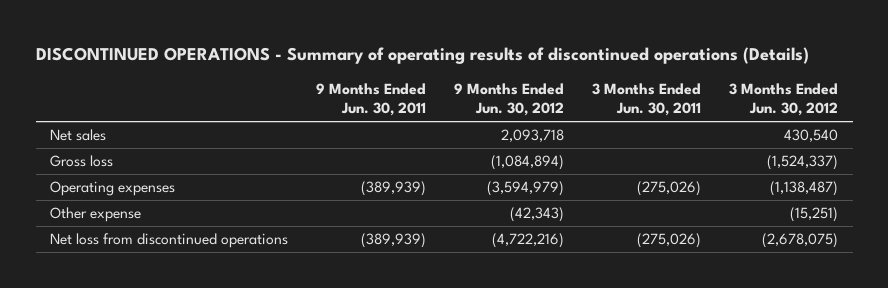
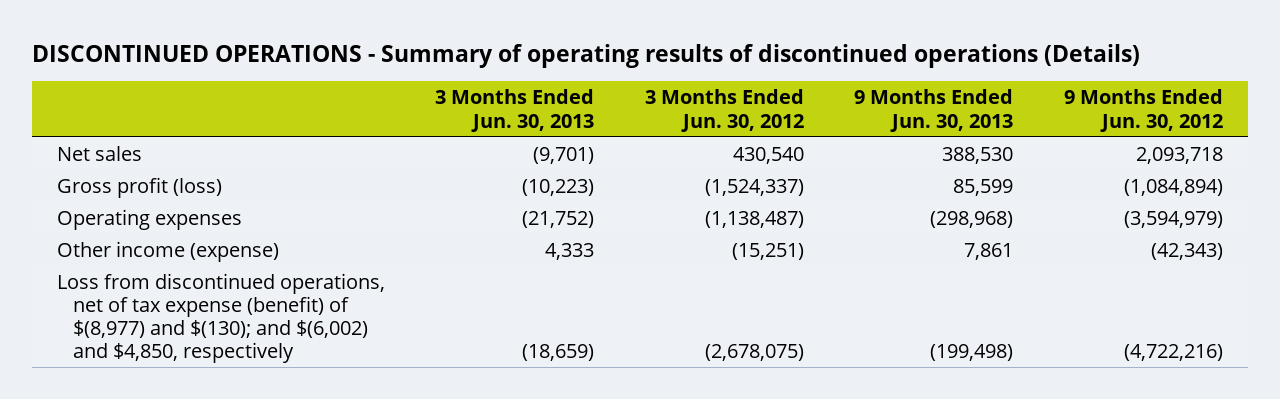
- | 9 Months Ended Jun. 30, 2011 | 9 Months Ended Jun. 30, 2012 | 3 Months Ended Jun. 30, 2011 | 3 Months Ended Jun. 30, 2012
+ | 3 Months Ended Jun. 30, 2013 | 3 Months Ended Jun. 30, 2012 | 9 Months Ended Jun. 30, 2013 | 9 Months Ended Jun. 30, 2012
- Gross loss | | (1,084,894) | | (1,524,337)
+ Gross profit (loss) | (10,223) | (1,524,337) | 85,599 | (1,084,894)
- Other expense | | (42,343) | | (15,251)
- Net loss from discontinued operations | (389,939) | (4,722,216) | (275,026) | (2,678,075)
+ Other income (expense) | 4,333 | (15,251) | 7,861 | (42,343)
+ Loss from discontinued operations, net of tax expense (benefit) of $(8,977) and $(130); and $(6,002) and $4,850, respectively | (18,659) | (2,678,075) | (199,498) | (4,722,216)

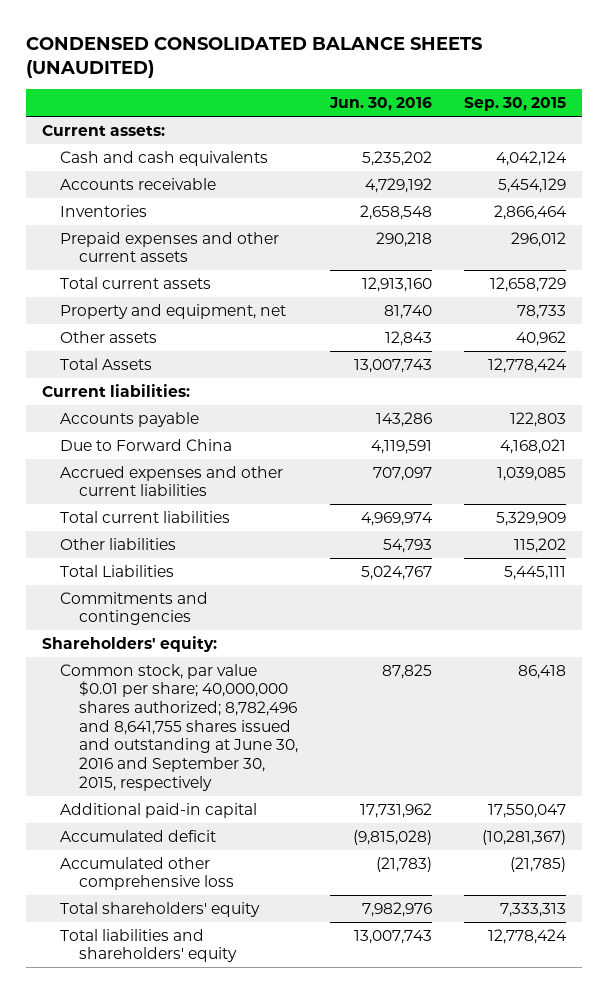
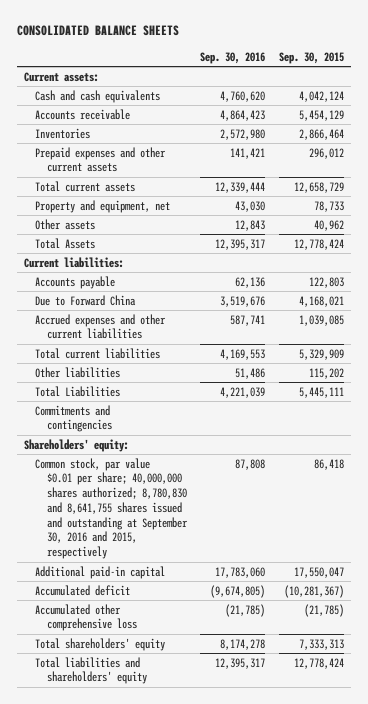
- CONDENSED CONSOLIDATED BALANCE SHEETS (UNAUDITED)
+ CONSOLIDATED BALANCE SHEETS
- | Jun. 30, 2016 | Sep. 30, 2015
+ | Sep. 30, 2016 | Sep. 30, 2015
- Common stock, par value $0.01 per share; 40,000,000 shares authorized; 8,782,496 and 8,641,755 shares issued and outstanding at June 30, 2016 and September 30, 2015, respectively | 87,825 | 86,418
+ Common stock, par value $0.01 per share; 40,000,000 shares authorized; 8,780,830 and 8,641,755 shares issued and outstanding at September 30, 2016 and 2015, respectively | 87,808 | 86,418

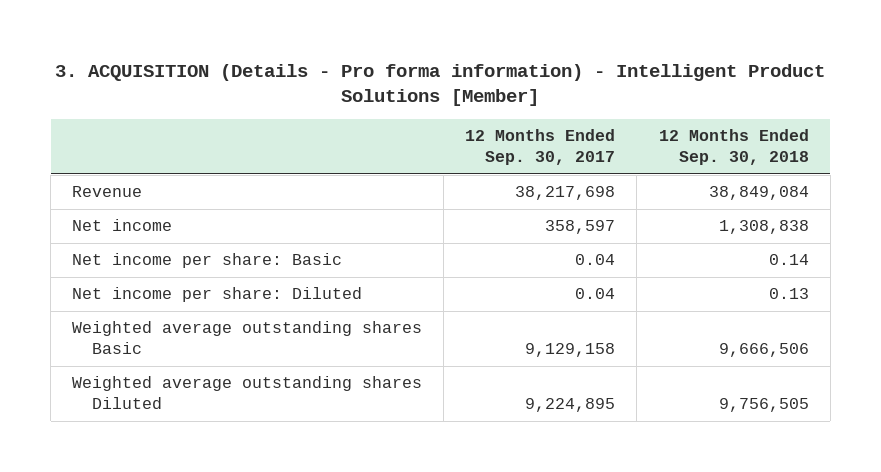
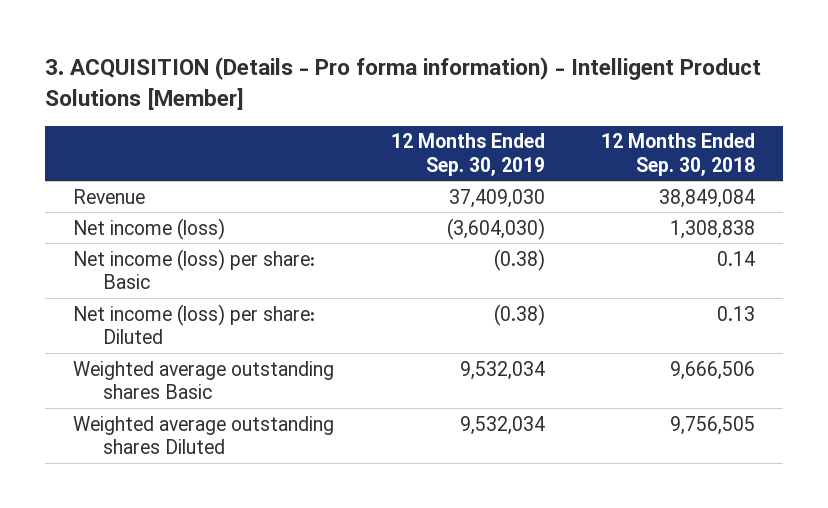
- | 12 Months Ended Sep. 30, 2017 | 12 Months Ended Sep. 30, 2018
+ | 12 Months Ended Sep. 30, 2019 | 12 Months Ended Sep. 30, 2018
- Net income | 358,597 | 1,308,838
- Net income per share: Basic | 0.04 | 0.14
- Net income per share: Diluted | 0.04 | 0.13
+ Net income (loss) | (3,604,030) | 1,308,838
+ Net income (loss) per share: Basic | (0.38) | 0.14
+ Net income (loss) per share: Diluted | (0.38) | 0.13

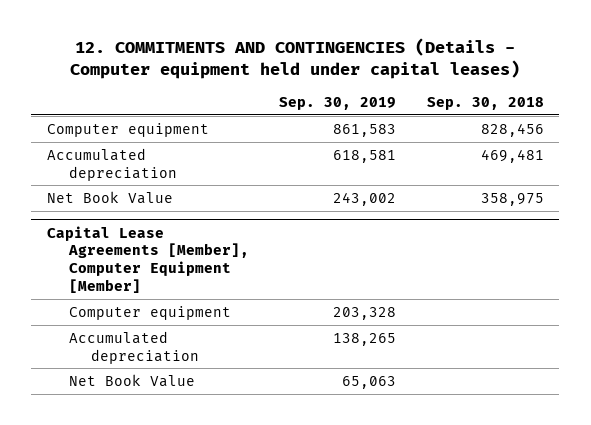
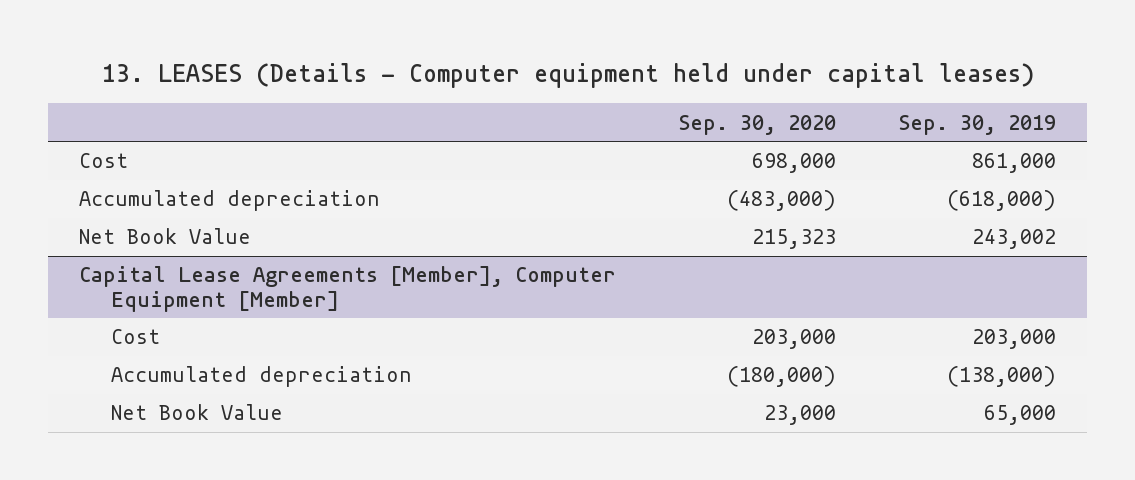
- 12. COMMITMENTS AND CONTINGENCIES (Details - Computer equipment held under capital leases)
+ 13. LEASES (Details - Computer equipment held under capital leases)
- | Sep. 30, 2019 | Sep. 30, 2018
+ | Sep. 30, 2020 | Sep. 30, 2019
- Computer equipment | 861,583 | 828,456
- Accumulated depreciation | 618,581 | 469,481
+ Cost | 698,000 | 861,000
+ Accumulated depreciation | (483,000) | (618,000)
@ Capital Lease Agreements [Member], Computer Equipment [Member]
- Computer equipment | 203,328 |
- Accumulated depreciation | 138,265 |
- Net Book Value | 65,063 |
+ Cost | 203,000 | 203,000
+ Accumulated depreciation | (180,000) | (138,000)
+ Net Book Value | 23,000 | 65,000

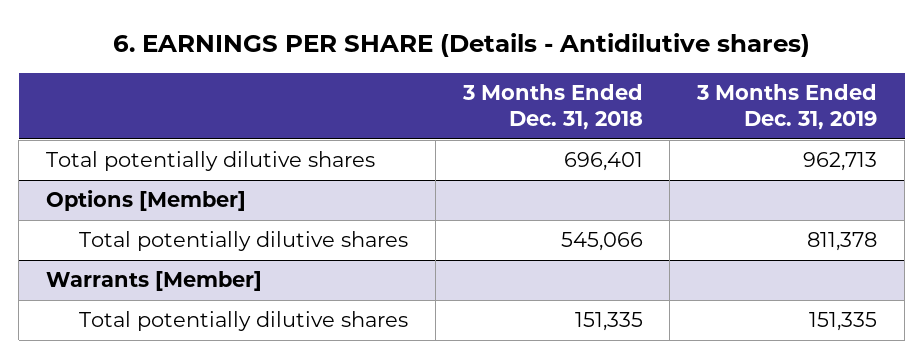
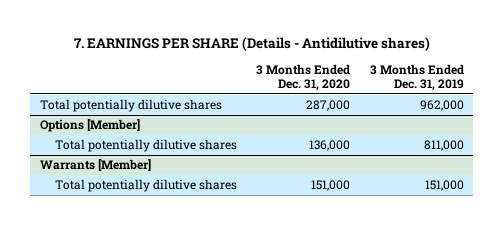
- 6. EARNINGS PER SHARE (Details - Antidilutive shares)
+ 7. EARNINGS PER SHARE (Details - Antidilutive shares)
- | 3 Months Ended Dec. 31, 2018 | 3 Months Ended Dec. 31, 2019
+ | 3 Months Ended Dec. 31, 2020 | 3 Months Ended Dec. 31, 2019
- Total potentially dilutive shares | 696,401 | 962,713
+ Total potentially dilutive shares | 287,000 | 962,000
@ Options [Member]
- Total potentially dilutive shares | 545,066 | 811,378
+ Total potentially dilutive shares | 136,000 | 811,000
@ Warrants [Member]
- Total potentially dilutive shares | 151,335 | 151,335
+ Total potentially dilutive shares | 151,000 | 151,000

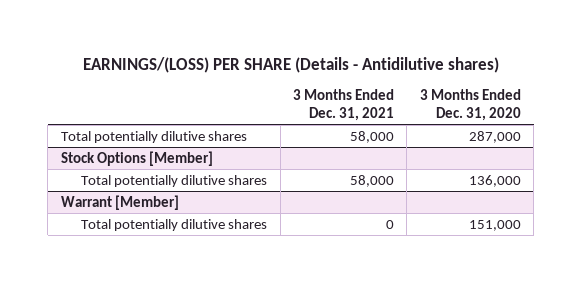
- 7. EARNINGS PER SHARE (Details - Antidilutive shares)
+ EARNINGS/(LOSS) PER SHARE (Details - Antidilutive shares)
- | 3 Months Ended Dec. 31, 2020 | 3 Months Ended Dec. 31, 2019
+ | 3 Months Ended Dec. 31, 2021 | 3 Months Ended Dec. 31, 2020
- Options [Member]
+ Stock Options [Member]
- Warrants [Member]
+ Warrant [Member]

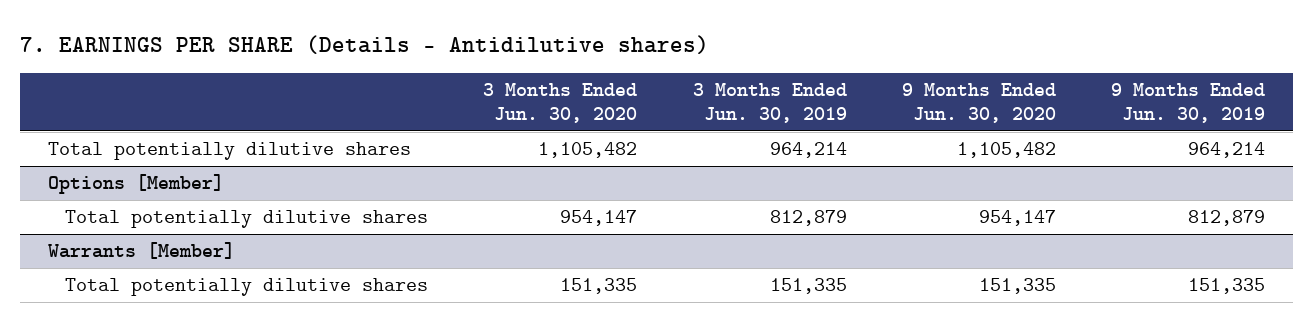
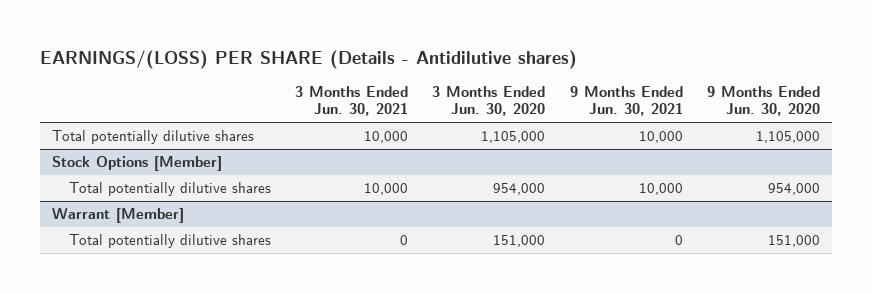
- 7. EARNINGS PER SHARE (Details - Antidilutive shares)
+ EARNINGS/(LOSS) PER SHARE (Details - Antidilutive shares)
- | 3 Months Ended Jun. 30, 2020 | 3 Months Ended Jun. 30, 2019 | 9 Months Ended Jun. 30, 2020 | 9 Months Ended Jun. 30, 2019
+ | 3 Months Ended Jun. 30, 2021 | 3 Months Ended Jun. 30, 2020 | 9 Months Ended Jun. 30, 2021 | 9 Months Ended Jun. 30, 2020
- Total potentially dilutive shares | 1,105,482 | 964,214 | 1,105,482 | 964,214
- Options [Member]
- Total potentially dilutive shares | 954,147 | 812,879 | 954,147 | 812,879
- Warrants [Member]
- Total potentially dilutive shares | 151,335 | 151,335 | 151,335 | 151,335
+ Total potentially dilutive shares | 10,000 | 1,105,000 | 10,000 | 1,105,000
+ Stock Options [Member]
+ Total potentially dilutive shares | 10,000 | 954,000 | 10,000 | 954,000
+ Warrant [Member]
+ Total potentially dilutive shares | 0 | 151,000 | 0 | 151,000

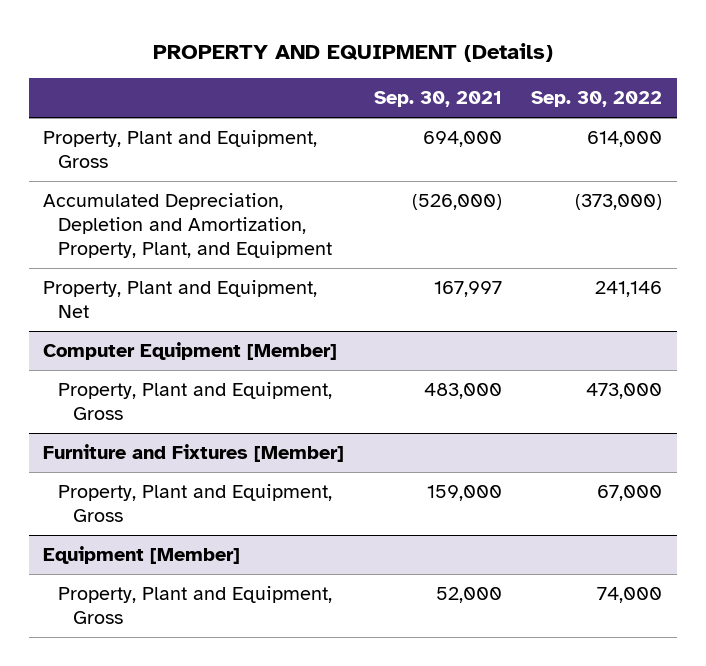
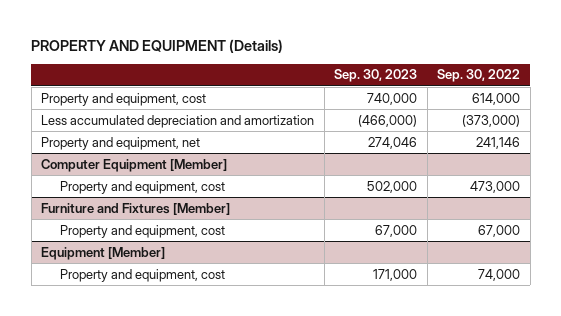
- | Sep. 30, 2021 | Sep. 30, 2022
+ | Sep. 30, 2023 | Sep. 30, 2022
- Property, Plant and Equipment, Gross | 694,000 | 614,000
- Accumulated Depreciation, Depletion and Amortization, Property, Plant, and Equipment | (526,000) | (373,000)
- Property, Plant and Equipment, Net | 167,997 | 241,146
+ Property and equipment, cost | 740,000 | 614,000
+ Less accumulated depreciation and amortization | (466,000) | (373,000)
+ Property and equipment, net | 274,046 | 241,146
@ Computer Equipment [Member]
- Property, Plant and Equipment, Gross | 483,000 | 473,000
+ Property and equipment, cost | 502,000 | 473,000
@ Furniture and Fixtures [Member]
- Property, Plant and Equipment, Gross | 159,000 | 67,000
+ Property and equipment, cost | 67,000 | 67,000
@ Equipment [Member]
- Property, Plant and Equipment, Gross | 52,000 | 74,000
+ Property and equipment, cost | 171,000 | 74,000

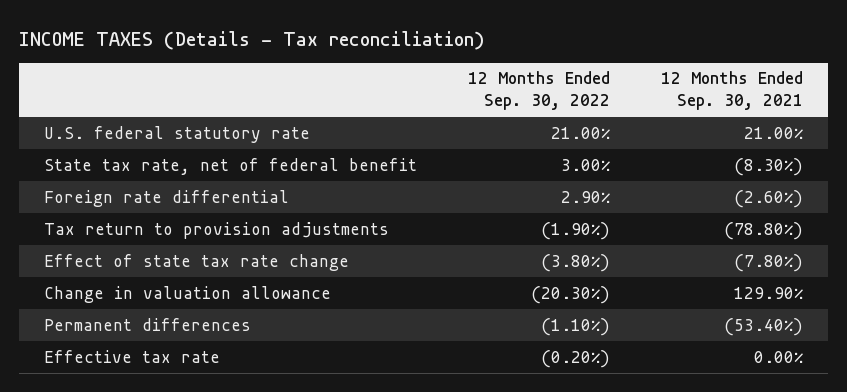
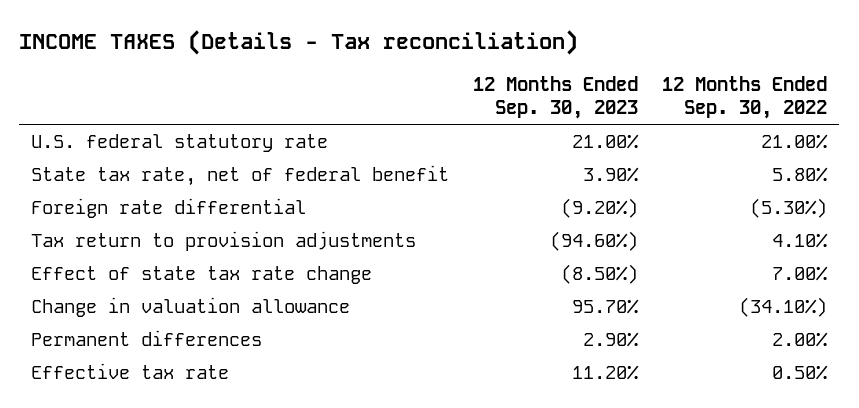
- | 12 Months Ended Sep. 30, 2022 | 12 Months Ended Sep. 30, 2021
+ | 12 Months Ended Sep. 30, 2023 | 12 Months Ended Sep. 30, 2022
- State tax rate, net of federal benefit | 3.00% | (8.30%)
- Foreign rate differential | 2.90% | (2.60%)
- Tax return to provision adjustments | (1.90%) | (78.80%)
- Effect of state tax rate change | (3.80%) | (7.80%)
- Change in valuation allowance | (20.30%) | 129.90%
- Permanent differences | (1.10%) | (53.40%)
- Effective tax rate | (0.20%) | 0.00%
+ State tax rate, net of federal benefit | 3.90% | 5.80%
+ Foreign rate differential | (9.20%) | (5.30%)
+ Tax return to provision adjustments | (94.60%) | 4.10%
+ Effect of state tax rate change | (8.50%) | 7.00%
+ Change in valuation allowance | 95.70% | (34.10%)
+ Permanent differences | 2.90% | 2.00%
+ Effective tax rate | 11.20% | 0.50%

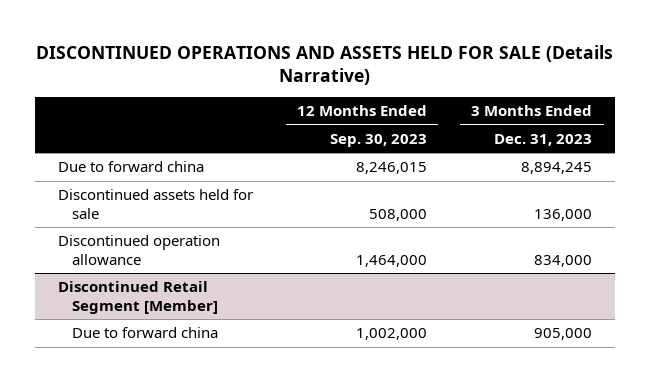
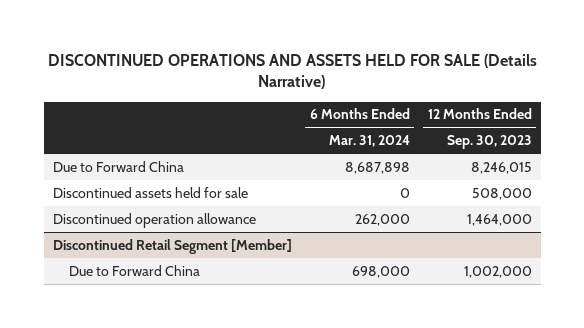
- | 12 Months Ended Sep. 30, 2023 | 3 Months Ended Dec. 31, 2023
+ | 6 Months Ended Mar. 31, 2024 | 12 Months Ended Sep. 30, 2023
- Due to forward china | 8,246,015 | 8,894,245
+ Due to Forward China | 8,687,898 | 8,246,015
@ Discontinued Retail Segment [Member]
- Due to forward china | 1,002,000 | 905,000
+ Due to Forward China | 698,000 | 1,002,000

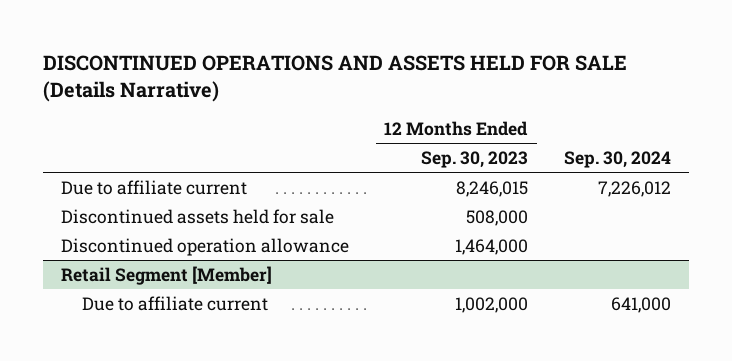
- | 6 Months Ended Mar. 31, 2024 | 12 Months Ended Sep. 30, 2023
+ | 12 Months Ended Sep. 30, 2023 | Sep. 30, 2024
- Due to Forward China | 8,687,898 | 8,246,015
+ Due to affiliate current | 8,246,015 | 7,226,012
- Discontinued Retail Segment [Member]
- Due to Forward China | 698,000 | 1,002,000
+ Retail Segment [Member]
+ Due to affiliate current | 1,002,000 | 641,000

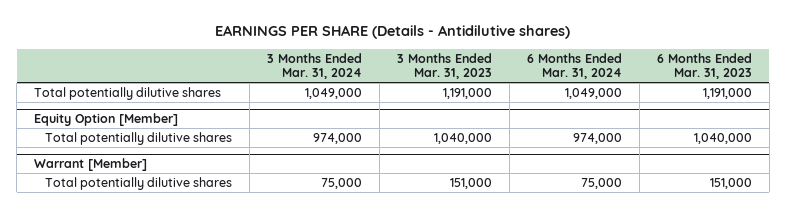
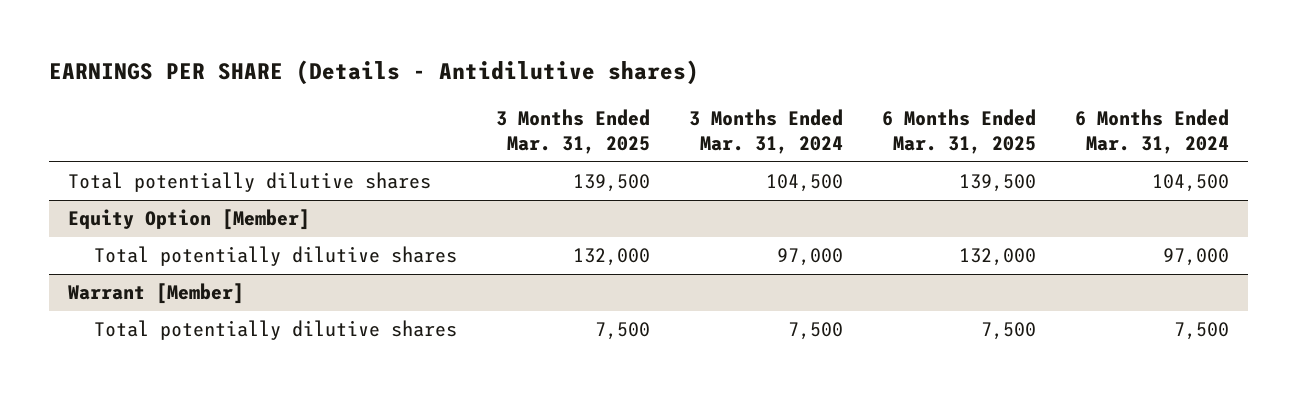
- | 3 Months Ended Mar. 31, 2024 | 3 Months Ended Mar. 31, 2023 | 6 Months Ended Mar. 31, 2024 | 6 Months Ended Mar. 31, 2023
+ | 3 Months Ended Mar. 31, 2025 | 3 Months Ended Mar. 31, 2024 | 6 Months Ended Mar. 31, 2025 | 6 Months Ended Mar. 31, 2024
- Total potentially dilutive shares | 1,049,000 | 1,191,000 | 1,049,000 | 1,191,000
+ Total potentially dilutive shares | 139,500 | 104,500 | 139,500 | 104,500
@ Equity Option [Member]
- Total potentially dilutive shares | 974,000 | 1,040,000 | 974,000 | 1,040,000
+ Total potentially dilutive shares | 132,000 | 97,000 | 132,000 | 97,000
@ Warrant [Member]
- Total potentially dilutive shares | 75,000 | 151,000 | 75,000 | 151,000
+ Total potentially dilutive shares | 7,500 | 7,500 | 7,500 | 7,500

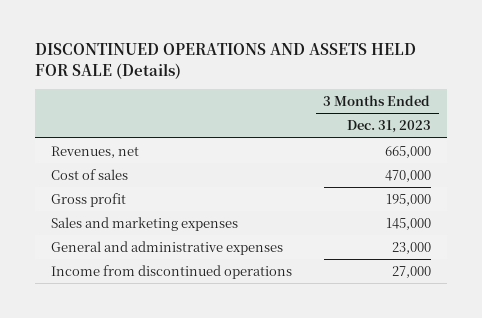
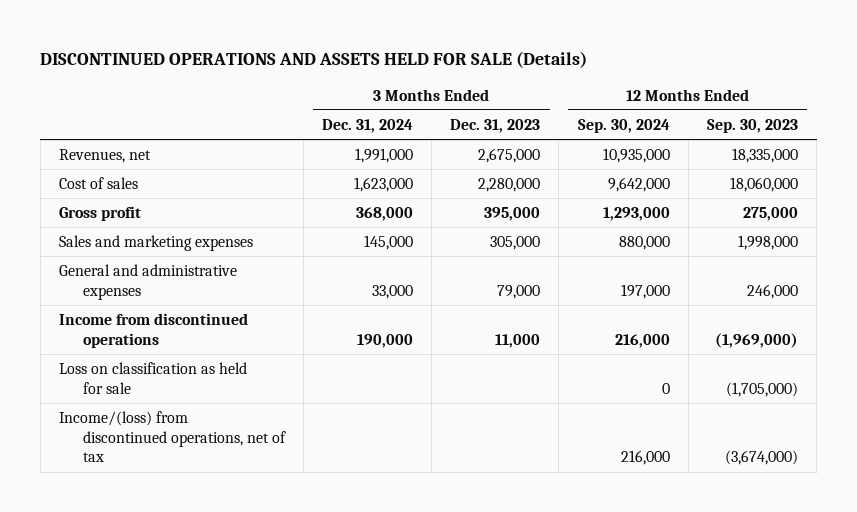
- | 3 Months Ended Dec. 31, 2023
+ | 3 Months Ended Dec. 31, 2024 | 3 Months Ended Dec. 31, 2023 | 12 Months Ended Sep. 30, 2024 | 12 Months Ended Sep. 30, 2023
- Revenues, net | 665,000
- Cost of sales | 470,000
- Gross profit | 195,000
- Sales and marketing expenses | 145,000
- General and administrative expenses | 23,000
- Income from discontinued operations | 27,000
+ Revenues, net | 1,991,000 | 2,675,000 | 10,935,000 | 18,335,000
+ Cost of sales | 1,623,000 | 2,280,000 | 9,642,000 | 18,060,000
+ Gross profit | 368,000 | 395,000 | 1,293,000 | 275,000
+ Sales and marketing expenses | 145,000 | 305,000 | 880,000 | 1,998,000
+ General and administrative expenses | 33,000 | 79,000 | 197,000 | 246,000
+ Income from discontinued operations | 190,000 | 11,000 | 216,000 | (1,969,000)
+ Loss on classification as held for sale | | | 0 | (1,705,000)
+ Income/(loss) from discontinued operations, net of tax | | | 216,000 | (3,674,000)

